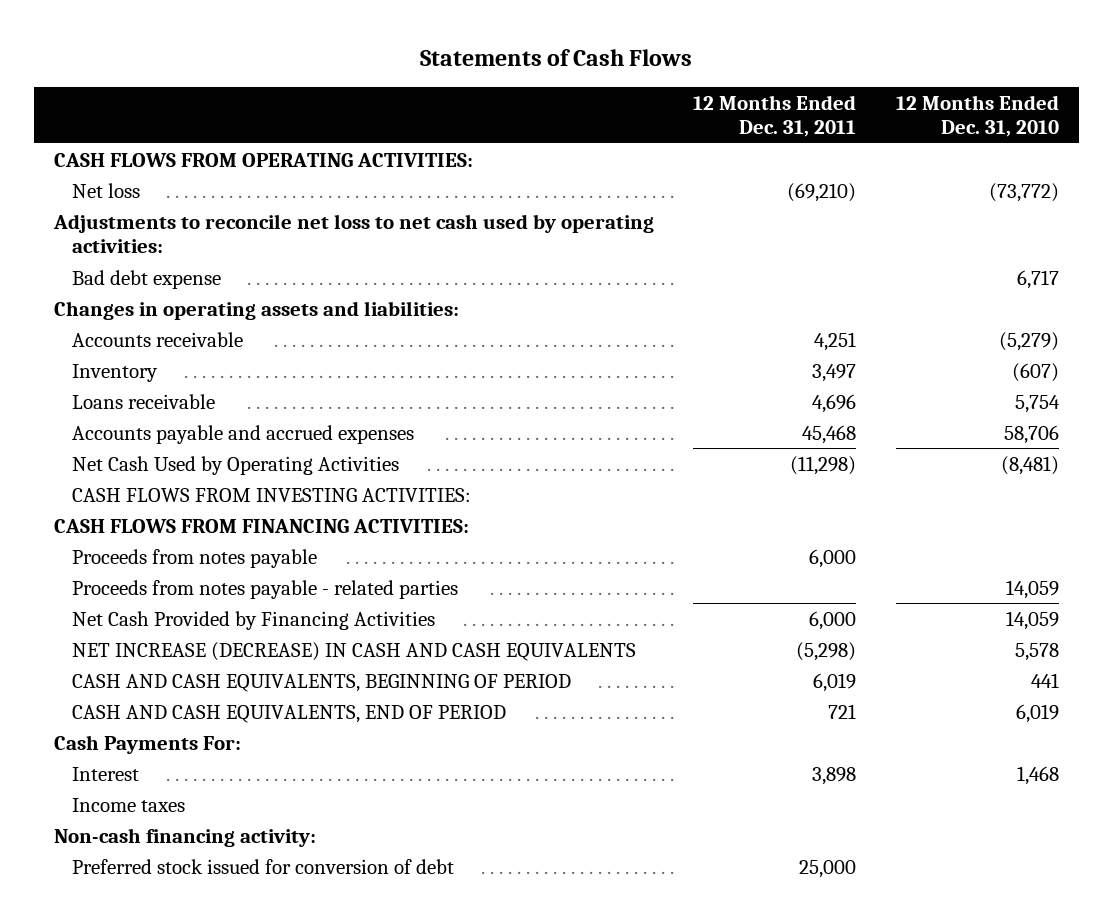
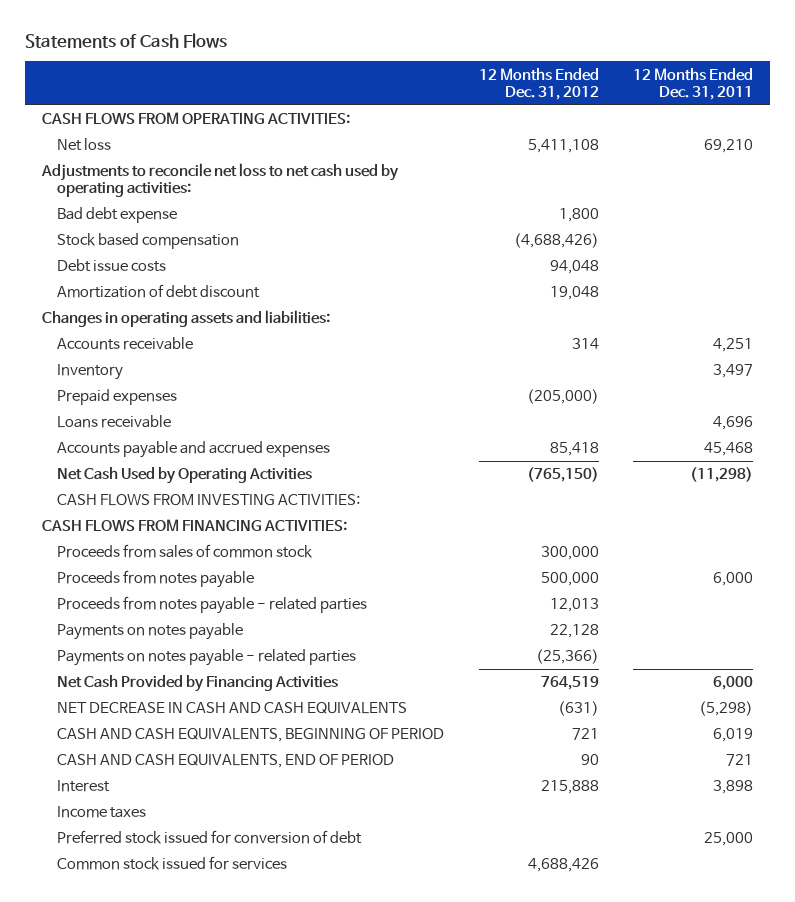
- | 12 Months Ended Dec. 31, 2011 | 12 Months Ended Dec. 31, 2010
+ | 12 Months Ended Dec. 31, 2012 | 12 Months Ended Dec. 31, 2011
- Net loss | (69,210) | (73,772)
+ Net loss | 5,411,108 | 69,210
+ Stock based compensation | (4,688,426) |
+ Debt issue costs | 94,048 |
+ Amortization of debt discount | 19,048 |
+ Prepaid expenses | (205,000) |
+ Proceeds from sales of common stock | 300,000 |
+ Payments on notes payable | 22,128 |
+ Payments on notes payable - related parties | (25,366) |
- NET INCREASE (DECREASE) IN CASH AND CASH EQUIVALENTS | (5,298) | 5,578
+ NET DECREASE IN CASH AND CASH EQUIVALENTS | (631) | (5,298)
- Cash Payments For:
- Non-cash financing activity:
+ Common stock issued for services | 4,688,426 |

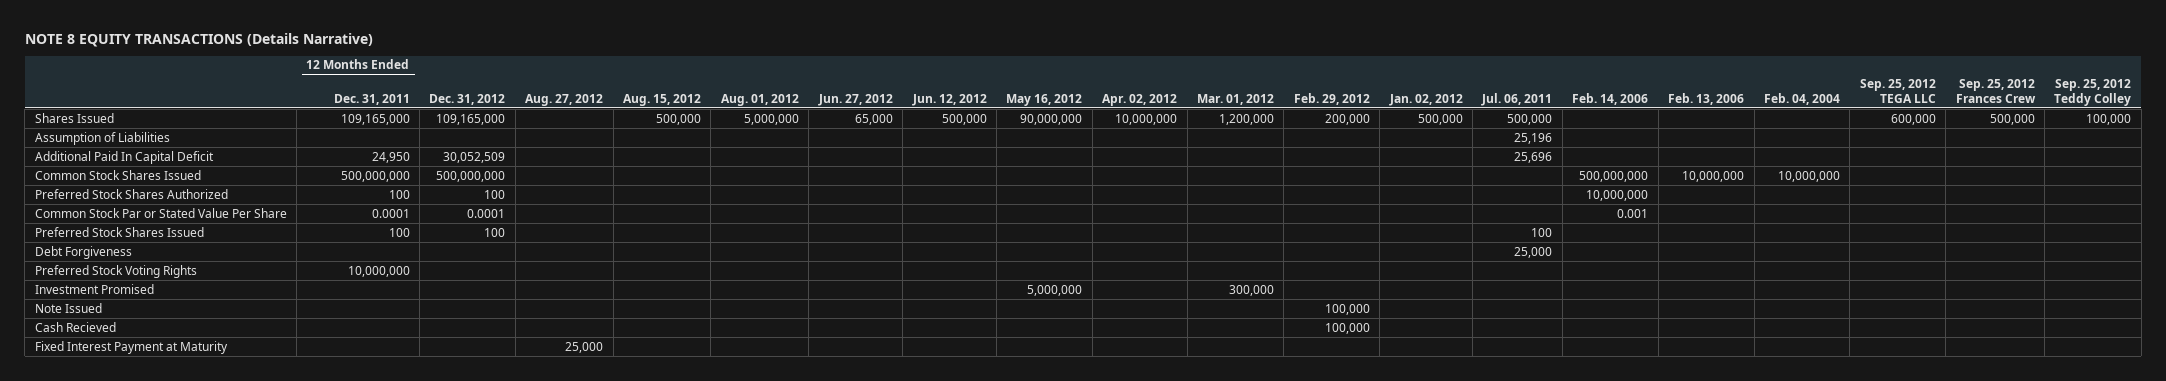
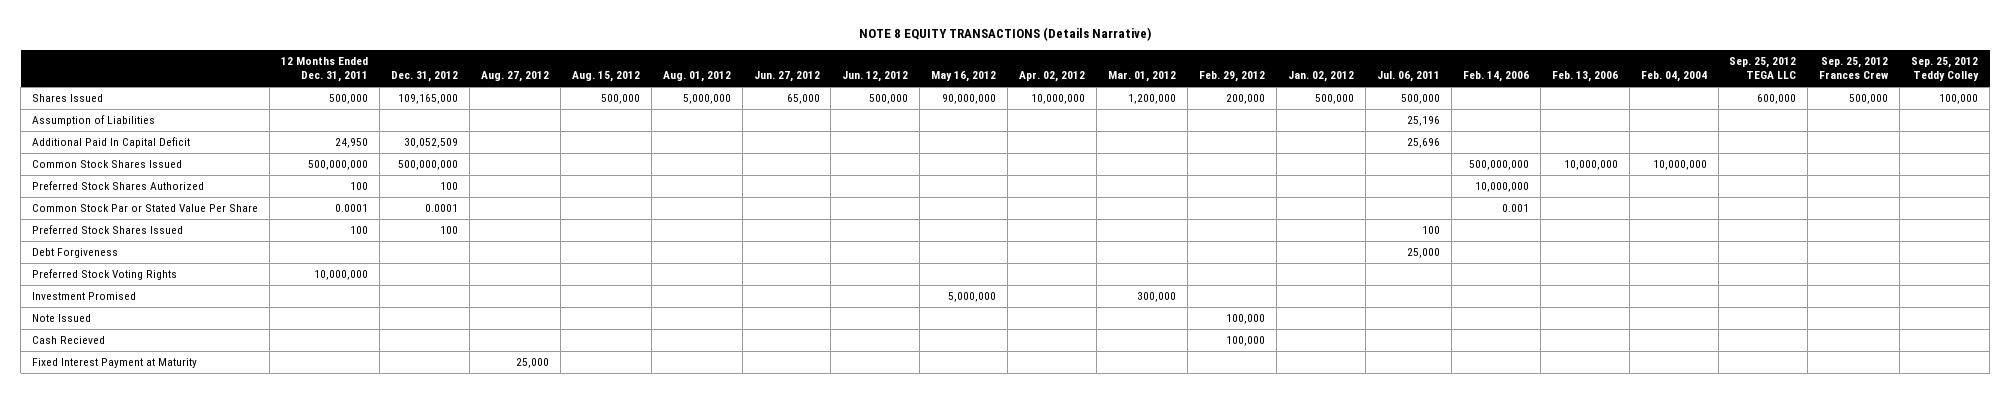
- Shares Issued | 109,165,000 | 109,165,000 | | 500,000 | 5,000,000 | 65,000 | 500,000 | 90,000,000 | 10,000,000 | 1,200,000 | 200,000 | 500,000 | 500,000 | | | | 600,000 | 500,000 | 100,000
+ Shares Issued | 500,000 | 109,165,000 | | 500,000 | 5,000,000 | 65,000 | 500,000 | 90,000,000 | 10,000,000 | 1,200,000 | 200,000 | 500,000 | 500,000 | | | | 600,000 | 500,000 | 100,000

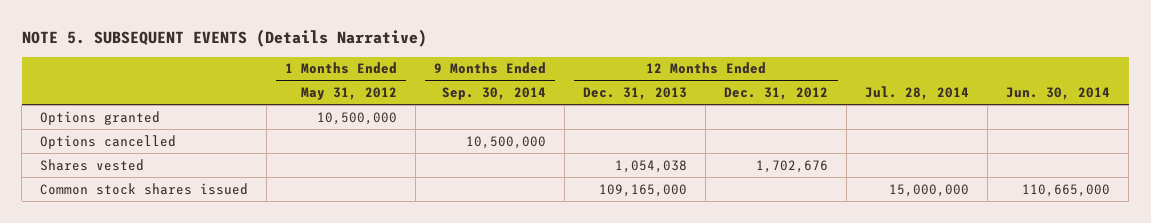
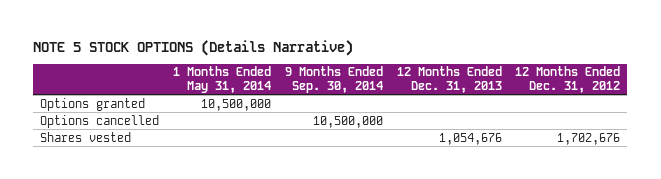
- NOTE 5. SUBSEQUENT EVENTS (Details Narrative)
+ NOTE 5 STOCK OPTIONS (Details Narrative)
- | 1 Months Ended May 31, 2012 | 9 Months Ended Sep. 30, 2014 | 12 Months Ended Dec. 31, 2013 | 12 Months Ended Dec. 31, 2012 | Jul. 28, 2014 | Jun. 30, 2014
+ | 1 Months Ended May 31, 2014 | 9 Months Ended Sep. 30, 2014 | 12 Months Ended Dec. 31, 2013 | 12 Months Ended Dec. 31, 2012
- Shares vested | | | 1,054,038 | 1,702,676 | |
- Common stock shares issued | | | 109,165,000 | | 15,000,000 | 110,665,000
+ Shares vested | | | 1,054,676 | 1,702,676

